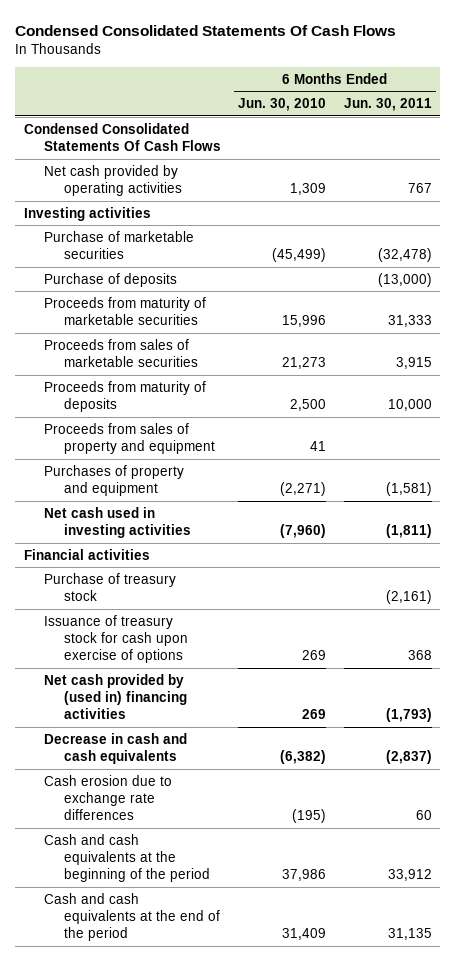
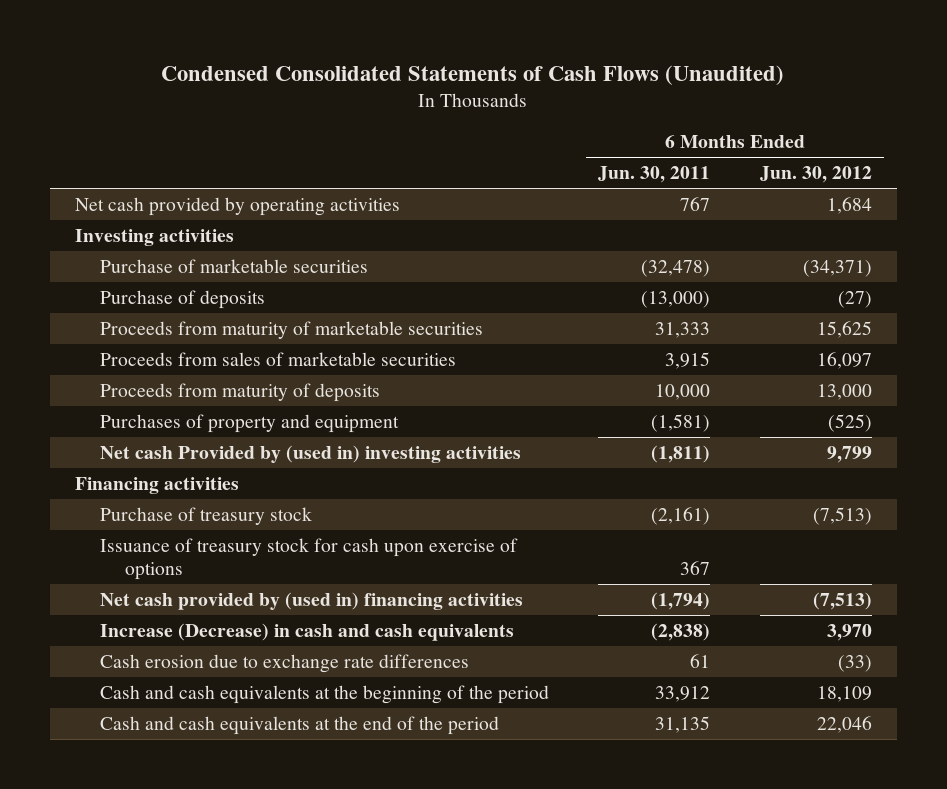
- Condensed Consolidated Statements Of Cash Flows
+ Condensed Consolidated Statements of Cash Flows (Unaudited)
- | 6 Months Ended Jun. 30, 2010 | 6 Months Ended Jun. 30, 2011
+ | 6 Months Ended Jun. 30, 2011 | 6 Months Ended Jun. 30, 2012
- Condensed Consolidated Statements Of Cash Flows
- Proceeds from sales of property and equipment | 41 |
- Net cash used in investing activities | (7,960) | (1,811)
- Financial activities
+ Net cash Provided by (used in) investing activities | (1,811) | 9,799
+ Financing activities
- Issuance of treasury stock for cash upon exercise of options | 269 | 368
- Net cash provided by (used in) financing activities | 269 | (1,793)
- Decrease in cash and cash equivalents | (6,382) | (2,837)
- Cash erosion due to exchange rate differences | (195) | 60
+ Issuance of treasury stock for cash upon exercise of options | 367 |
+ Net cash provided by (used in) financing activities | (1,794) | (7,513)
+ Increase (Decrease) in cash and cash equivalents | (2,838) | 3,970
+ Cash erosion due to exchange rate differences | 61 | (33)

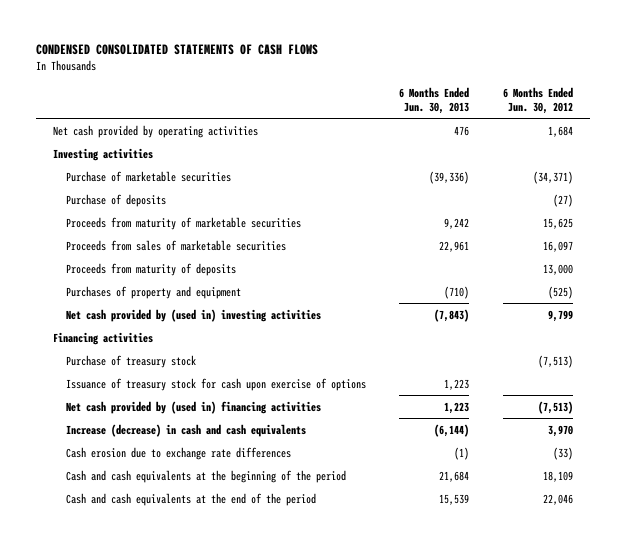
- Condensed Consolidated Statements of Cash Flows (Unaudited)
+ CONDENSED CONSOLIDATED STATEMENTS OF CASH FLOWS
- | 6 Months Ended Jun. 30, 2011 | 6 Months Ended Jun. 30, 2012
+ | 6 Months Ended Jun. 30, 2013 | 6 Months Ended Jun. 30, 2012
- Net cash Provided by (used in) investing activities | (1,811) | 9,799
+ Net cash provided by (used in) investing activities | (7,843) | 9,799
- Increase (Decrease) in cash and cash equivalents | (2,838) | 3,970
+ Increase (decrease) in cash and cash equivalents | (6,144) | 3,970

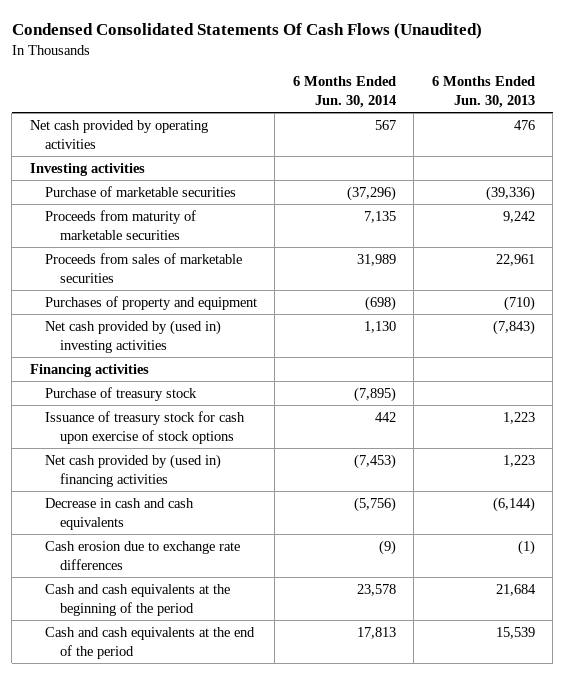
- CONDENSED CONSOLIDATED STATEMENTS OF CASH FLOWS
+ Condensed Consolidated Statements Of Cash Flows (Unaudited)
- | 6 Months Ended Jun. 30, 2013 | 6 Months Ended Jun. 30, 2012
+ | 6 Months Ended Jun. 30, 2014 | 6 Months Ended Jun. 30, 2013
- Purchase of deposits | | (27)
- Proceeds from maturity of deposits | | 13,000
- Issuance of treasury stock for cash upon exercise of options | 1,223 |
+ Issuance of treasury stock for cash upon exercise of stock options | 442 | 1,223
- Increase (decrease) in cash and cash equivalents | (6,144) | 3,970
+ Decrease in cash and cash equivalents | (5,756) | (6,144)

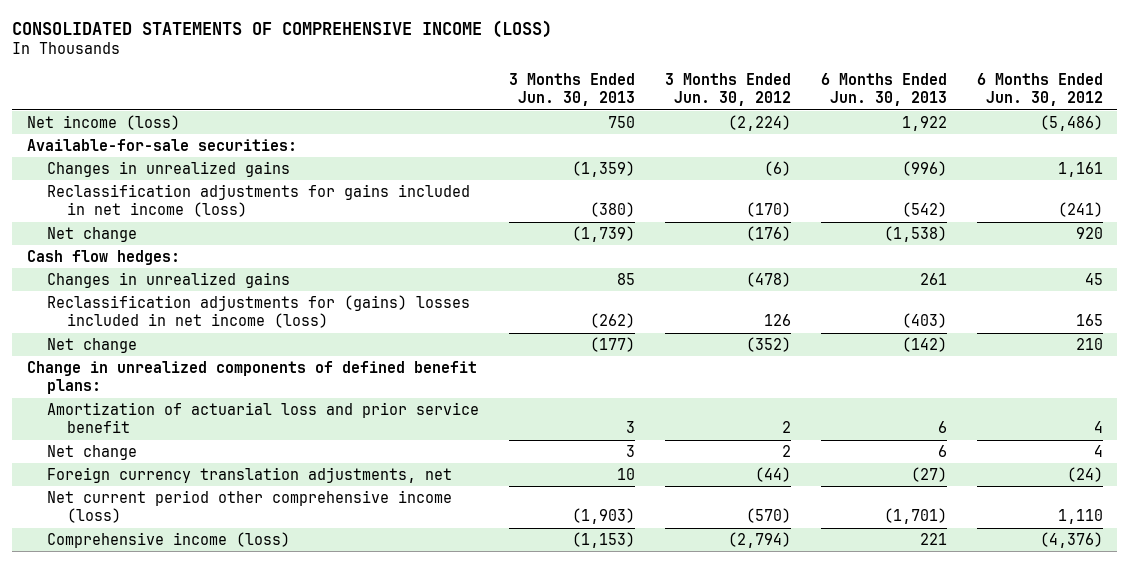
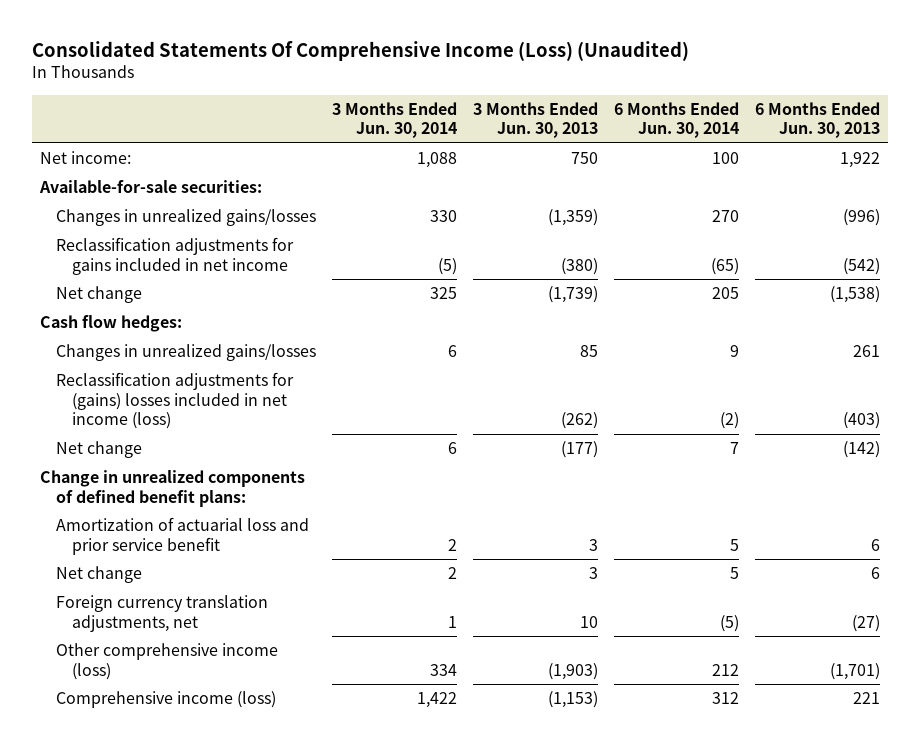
- CONSOLIDATED STATEMENTS OF COMPREHENSIVE INCOME (LOSS)
+ Consolidated Statements Of Comprehensive Income (Loss) (Unaudited)
- | 3 Months Ended Jun. 30, 2013 | 3 Months Ended Jun. 30, 2012 | 6 Months Ended Jun. 30, 2013 | 6 Months Ended Jun. 30, 2012
+ | 3 Months Ended Jun. 30, 2014 | 3 Months Ended Jun. 30, 2013 | 6 Months Ended Jun. 30, 2014 | 6 Months Ended Jun. 30, 2013
- Net income (loss) | 750 | (2,224) | 1,922 | (5,486)
+ Net income: | 1,088 | 750 | 100 | 1,922
- Changes in unrealized gains | (1,359) | (6) | (996) | 1,161
- Reclassification adjustments for gains included in net income (loss) | (380) | (170) | (542) | (241)
+ Changes in unrealized gains/losses | 330 | (1,359) | 270 | (996)
+ Reclassification adjustments for gains included in net income | (5) | (380) | (65) | (542)
- Changes in unrealized gains | 85 | (478) | 261 | 45
+ Changes in unrealized gains/losses | 6 | 85 | 9 | 261
- Net current period other comprehensive income (loss) | (1,903) | (570) | (1,701) | 1,110
+ Other comprehensive income (loss) | 334 | (1,903) | 212 | (1,701)

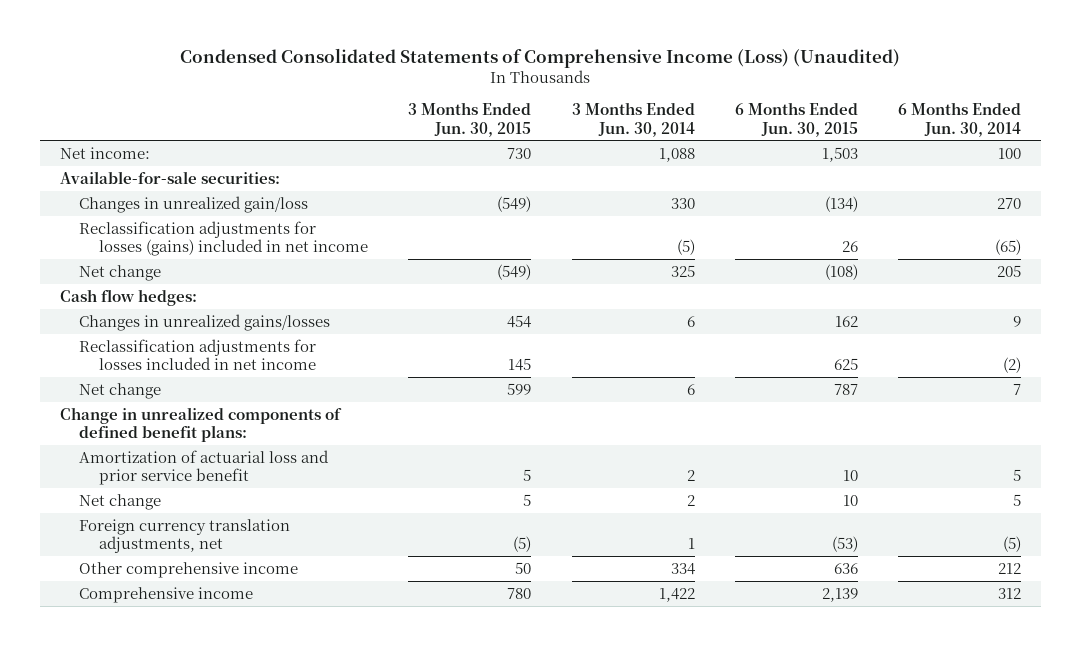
- Consolidated Statements Of Comprehensive Income (Loss) (Unaudited)
+ Condensed Consolidated Statements of Comprehensive Income (Loss) (Unaudited)
- | 3 Months Ended Jun. 30, 2014 | 3 Months Ended Jun. 30, 2013 | 6 Months Ended Jun. 30, 2014 | 6 Months Ended Jun. 30, 2013
+ | 3 Months Ended Jun. 30, 2015 | 3 Months Ended Jun. 30, 2014 | 6 Months Ended Jun. 30, 2015 | 6 Months Ended Jun. 30, 2014
- Changes in unrealized gains/losses | 330 | (1,359) | 270 | (996)
- Reclassification adjustments for gains included in net income | (5) | (380) | (65) | (542)
+ Changes in unrealized gain/loss | (549) | 330 | (134) | 270
+ Reclassification adjustments for losses (gains) included in net income | | (5) | 26 | (65)
- Reclassification adjustments for (gains) losses included in net income (loss) | | (262) | (2) | (403)
+ Reclassification adjustments for losses included in net income | 145 | | 625 | (2)
- Other comprehensive income (loss) | 334 | (1,903) | 212 | (1,701)
- Comprehensive income (loss) | 1,422 | (1,153) | 312 | 221
+ Other comprehensive income | 50 | 334 | 636 | 212
+ Comprehensive income | 780 | 1,422 | 2,139 | 312

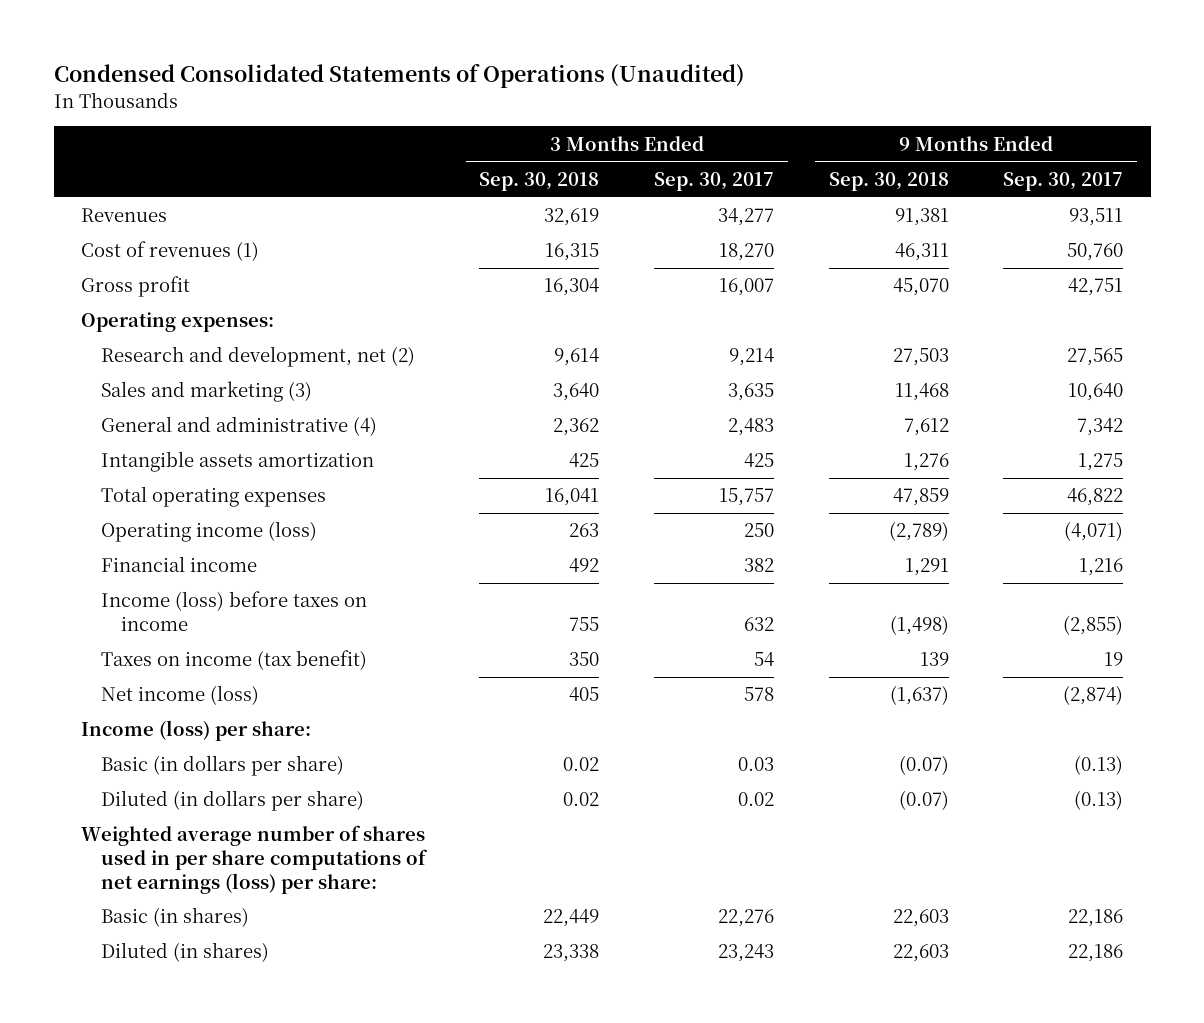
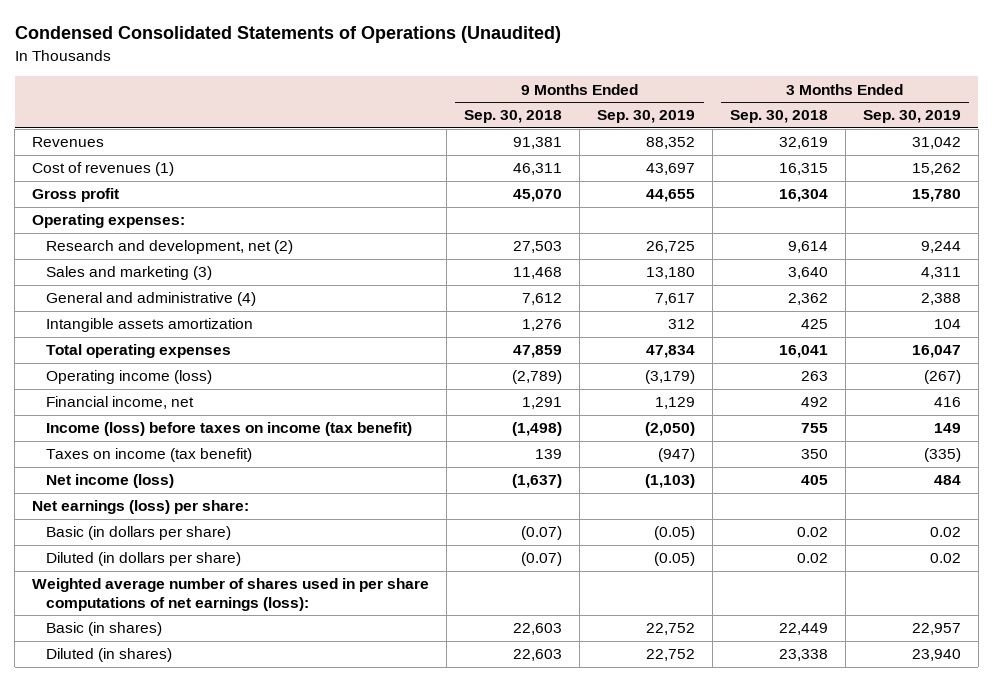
- | 3 Months Ended Sep. 30, 2018 | 3 Months Ended Sep. 30, 2017 | 9 Months Ended Sep. 30, 2018 | 9 Months Ended Sep. 30, 2017
+ | 9 Months Ended Sep. 30, 2018 | 9 Months Ended Sep. 30, 2019 | 3 Months Ended Sep. 30, 2018 | 3 Months Ended Sep. 30, 2019
- Financial income | 492 | 382 | 1,291 | 1,216
- Income (loss) before taxes on income | 755 | 632 | (1,498) | (2,855)
+ Financial income, net | 1,291 | 1,129 | 492 | 416
+ Income (loss) before taxes on income (tax benefit) | (1,498) | (2,050) | 755 | 149
- Income (loss) per share:
+ Net earnings (loss) per share:
- Weighted average number of shares used in per share computations of net earnings (loss) per share:
+ Weighted average number of shares used in per share computations of net earnings (loss):

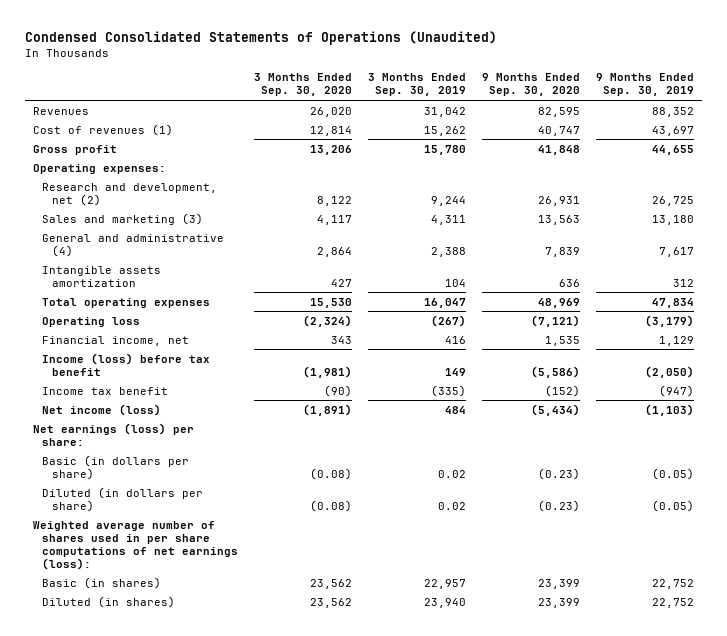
- | 9 Months Ended Sep. 30, 2018 | 9 Months Ended Sep. 30, 2019 | 3 Months Ended Sep. 30, 2018 | 3 Months Ended Sep. 30, 2019
+ | 3 Months Ended Sep. 30, 2020 | 3 Months Ended Sep. 30, 2019 | 9 Months Ended Sep. 30, 2020 | 9 Months Ended Sep. 30, 2019
- Operating income (loss) | (2,789) | (3,179) | 263 | (267)
+ Operating loss | (2,324) | (267) | (7,121) | (3,179)
- Income (loss) before taxes on income (tax benefit) | (1,498) | (2,050) | 755 | 149
- Taxes on income (tax benefit) | 139 | (947) | 350 | (335)
+ Income (loss) before tax benefit | (1,981) | 149 | (5,586) | (2,050)
+ Income tax benefit | (90) | (335) | (152) | (947)

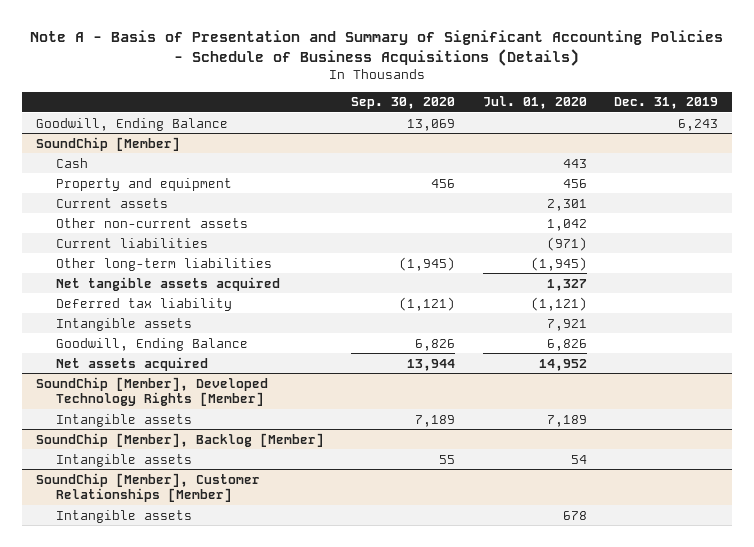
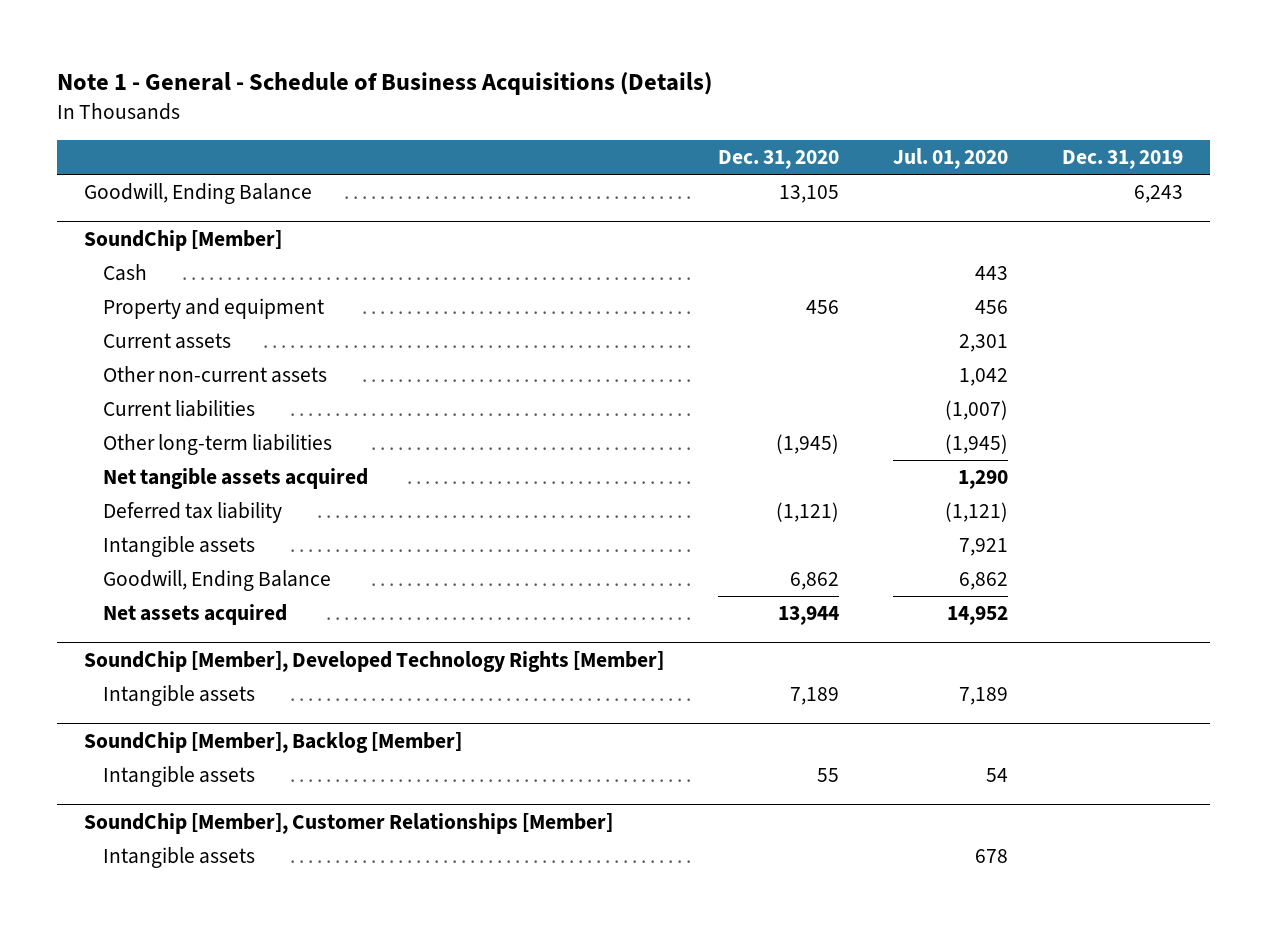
- Note A - Basis of Presentation and Summary of Significant Accounting Policies - Schedule of Business Acquisitions (Details)
+ Note 1 - General - Schedule of Business Acquisitions (Details)
- | Sep. 30, 2020 | Jul. 01, 2020 | Dec. 31, 2019
+ | Dec. 31, 2020 | Jul. 01, 2020 | Dec. 31, 2019
@ SoundChip [Member]
- Current liabilities | | (971) |
+ Current liabilities | | (1,007) |
- Net tangible assets acquired | | 1,327 |
+ Net tangible assets acquired | | 1,290 |
- Goodwill, Ending Balance | 6,826 | 6,826 |
+ Goodwill, Ending Balance | 6,862 | 6,862 |

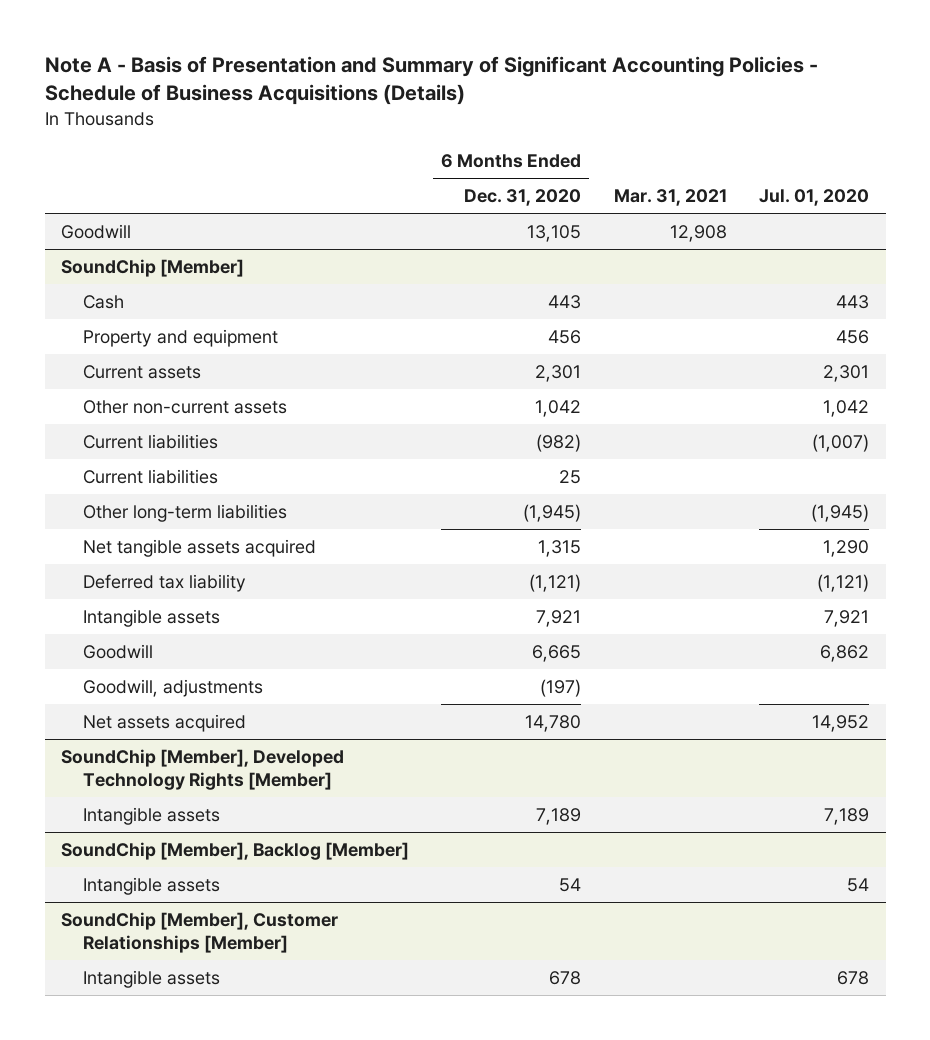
- Note 1 - General - Schedule of Business Acquisitions (Details)
+ Note A - Basis of Presentation and Summary of Significant Accounting Policies - Schedule of Business Acquisitions (Details)
- | Dec. 31, 2020 | Jul. 01, 2020 | Dec. 31, 2019
+ | 6 Months Ended Dec. 31, 2020 | Mar. 31, 2021 | Jul. 01, 2020
- Goodwill, Ending Balance | 13,105 | | 6,243
+ Goodwill | 13,105 | 12,908 |
@ SoundChip [Member]
+ Current liabilities | 25 | |
- Goodwill, Ending Balance | 6,862 | 6,862 |
+ Goodwill | 6,665 | | 6,862
+ Goodwill, adjustments | (197) | |

